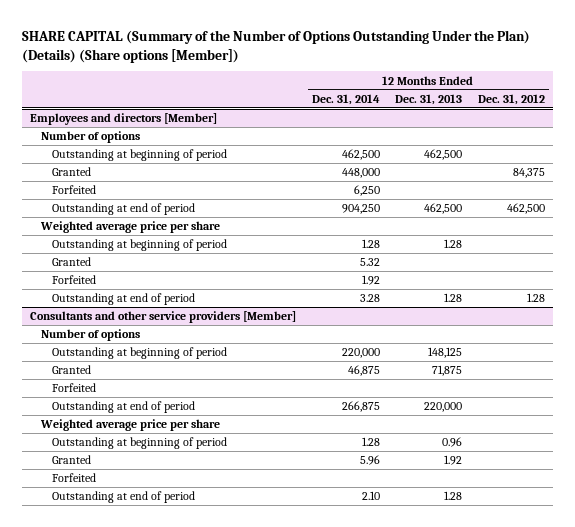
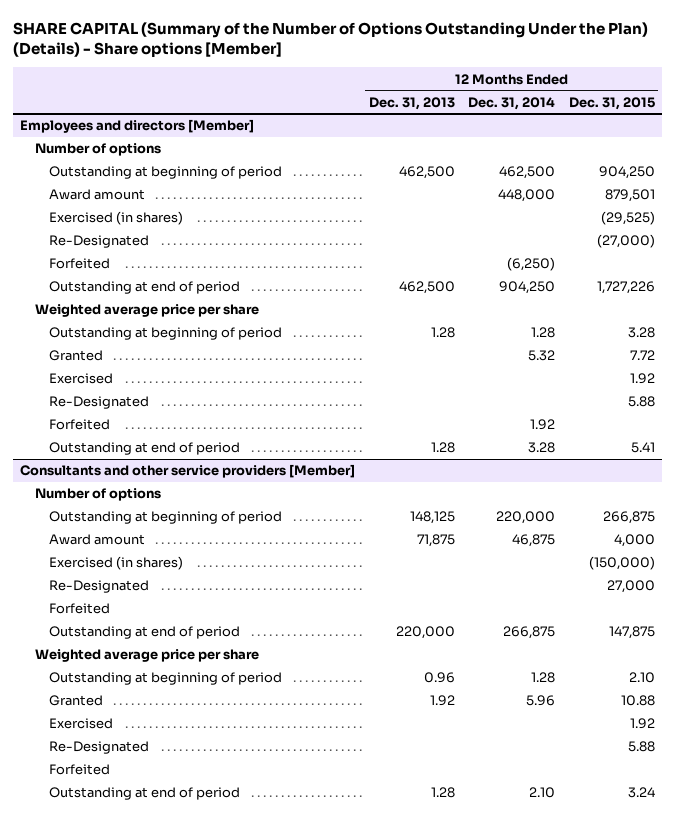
- SHARE CAPITAL (Summary of the Number of Options Outstanding Under the Plan) (Details) (Share options [Member])
+ SHARE CAPITAL (Summary of the Number of Options Outstanding Under the Plan) (Details) - Share options [Member]
- | 12 Months Ended Dec. 31, 2014 | 12 Months Ended Dec. 31, 2013 | 12 Months Ended Dec. 31, 2012
+ | 12 Months Ended Dec. 31, 2013 | 12 Months Ended Dec. 31, 2014 | 12 Months Ended Dec. 31, 2015
@ Employees and directors [Member]
- Granted | 448,000 | | 84,375
- Forfeited | 6,250 | |
+ Award amount | | 448,000 | 879,501
+ Exercised (in shares) | | | (29,525)
+ Re-Designated | | | (27,000)
+ Forfeited | | (6,250) |
+ Exercised | | | 1.92
+ Re-Designated | | | 5.88
@ Consultants and other service providers [Member]
- Granted | 46,875 | 71,875 |
+ Award amount | 71,875 | 46,875 | 4,000
+ Exercised (in shares) | | | (150,000)
+ Re-Designated | | | 27,000
+ Exercised | | | 1.92
+ Re-Designated | | | 5.88

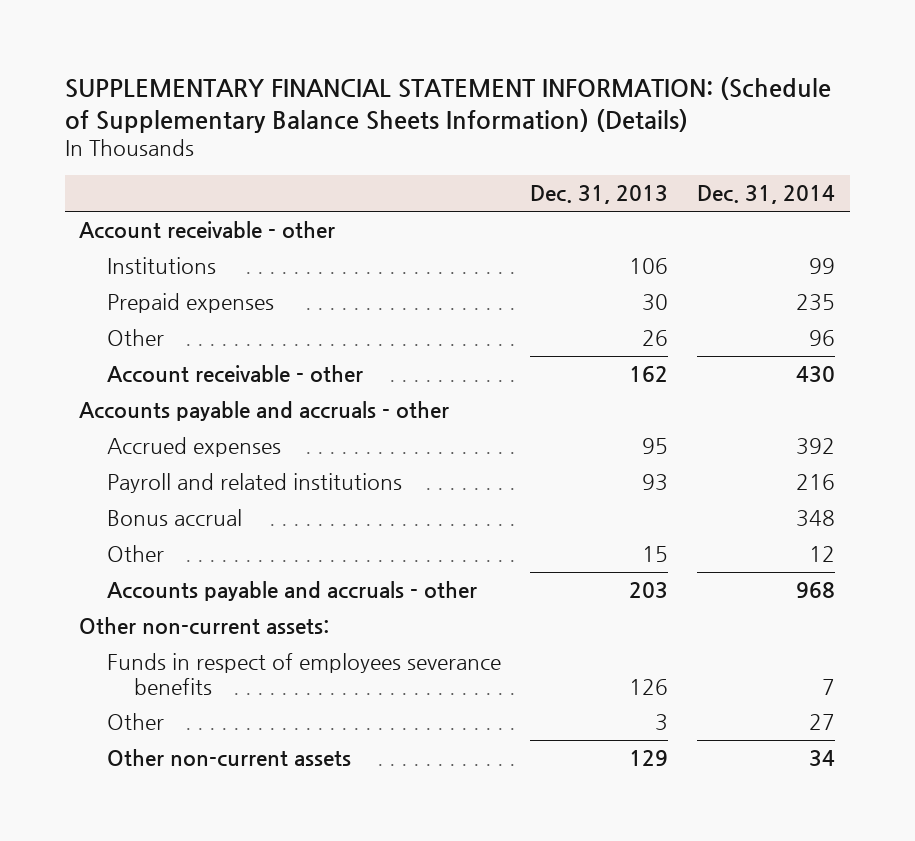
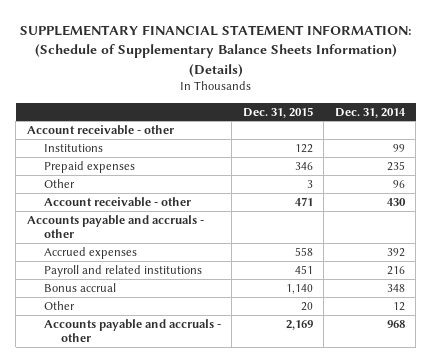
- | Dec. 31, 2013 | Dec. 31, 2014
+ | Dec. 31, 2015 | Dec. 31, 2014
- Other non-current assets:
- Funds in respect of employees severance benefits | 126 | 7
- Other | 3 | 27
- Other non-current assets | 129 | 34

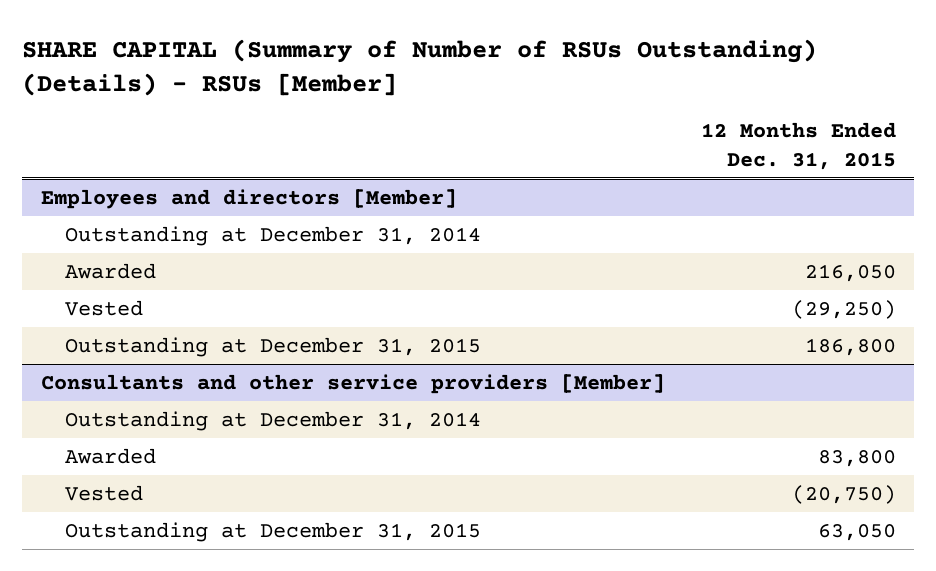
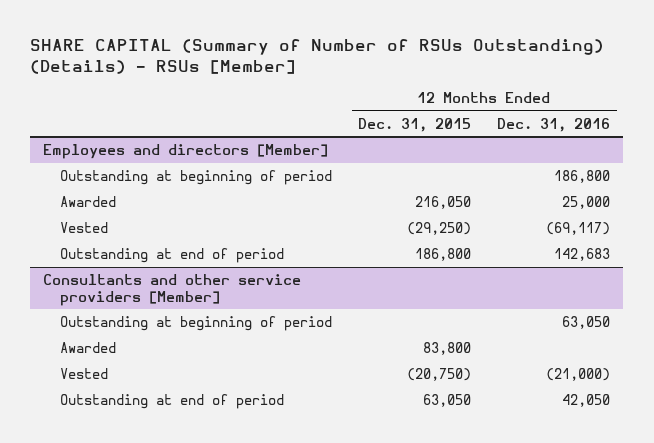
- | 12 Months Ended Dec. 31, 2015
+ | 12 Months Ended Dec. 31, 2015 | 12 Months Ended Dec. 31, 2016
@ Employees and directors [Member]
- Outstanding at December 31, 2014
+ Outstanding at beginning of period | | 186,800
- Outstanding at December 31, 2015 | 186,800
+ Outstanding at end of period | 186,800 | 142,683
@ Consultants and other service providers [Member]
- Outstanding at December 31, 2014
+ Outstanding at beginning of period | | 63,050
- Outstanding at December 31, 2015 | 63,050
+ Outstanding at end of period | 63,050 | 42,050

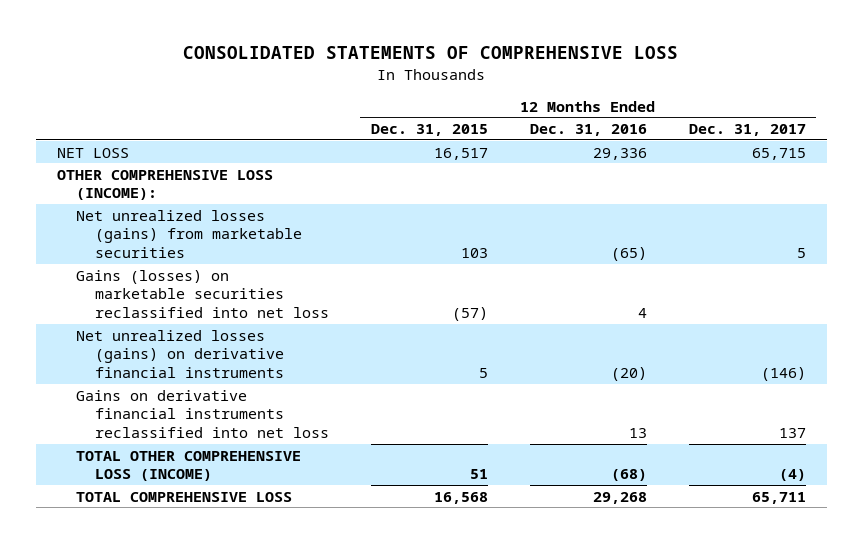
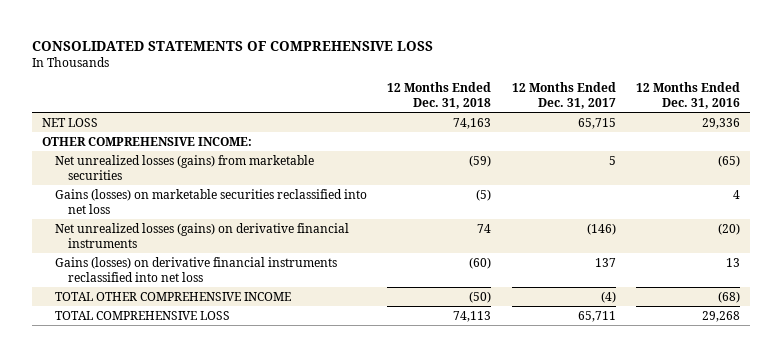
- | 12 Months Ended Dec. 31, 2015 | 12 Months Ended Dec. 31, 2016 | 12 Months Ended Dec. 31, 2017
+ | 12 Months Ended Dec. 31, 2018 | 12 Months Ended Dec. 31, 2017 | 12 Months Ended Dec. 31, 2016
- OTHER COMPREHENSIVE LOSS (INCOME):
+ OTHER COMPREHENSIVE INCOME:
- Gains on derivative financial instruments reclassified into net loss | | 13 | 137
- TOTAL OTHER COMPREHENSIVE LOSS (INCOME) | 51 | (68) | (4)
+ Gains (losses) on derivative financial instruments reclassified into net loss | (60) | 137 | 13
+ TOTAL OTHER COMPREHENSIVE INCOME | (50) | (4) | (68)

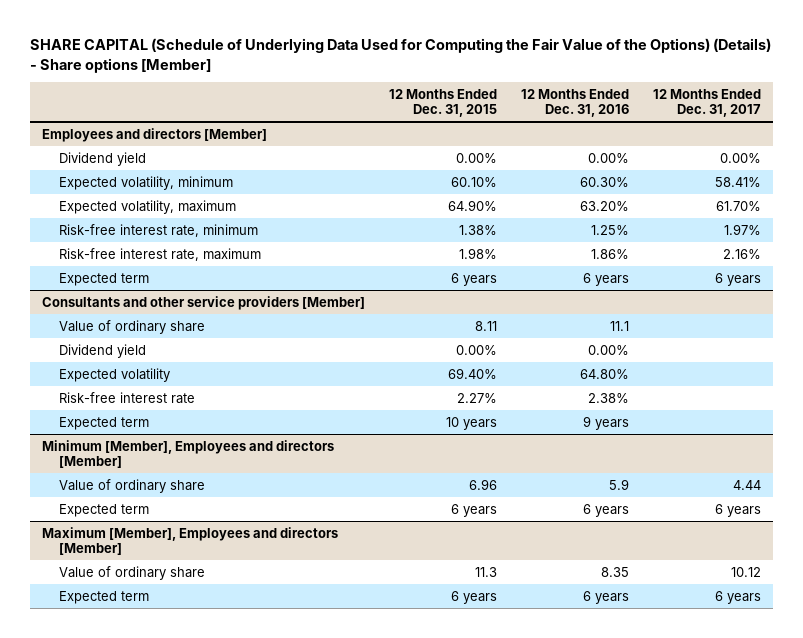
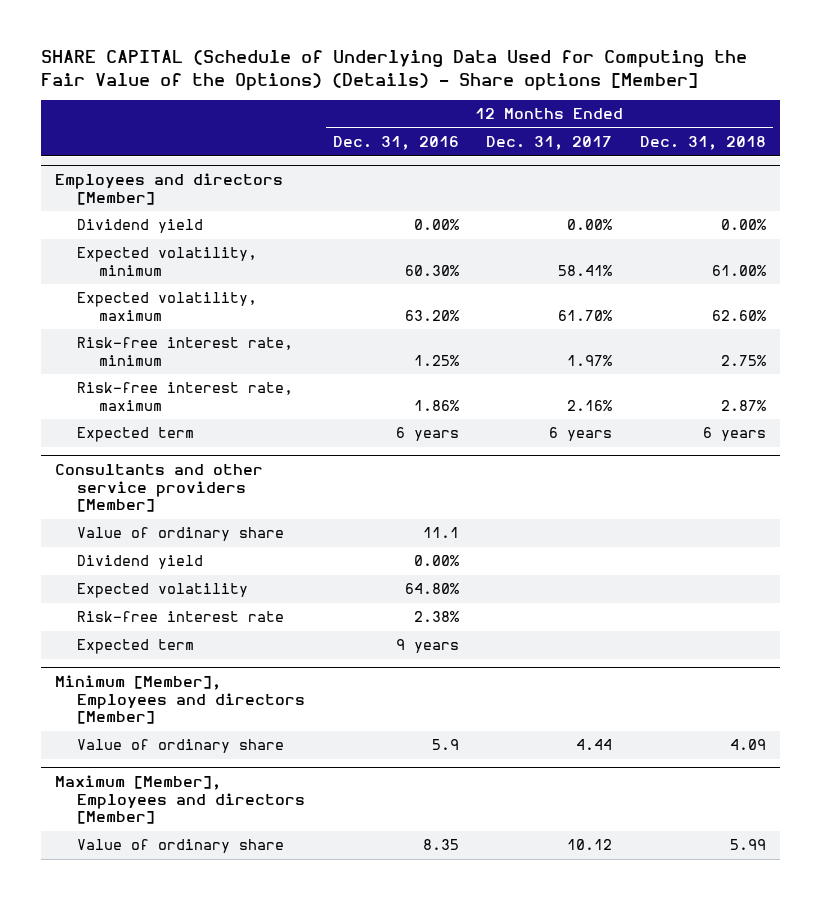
- | 12 Months Ended Dec. 31, 2015 | 12 Months Ended Dec. 31, 2016 | 12 Months Ended Dec. 31, 2017
+ | 12 Months Ended Dec. 31, 2016 | 12 Months Ended Dec. 31, 2017 | 12 Months Ended Dec. 31, 2018
@ Minimum [Member], Employees and directors [Member]
- Expected term | 6 years | 6 years | 6 years
@ Maximum [Member], Employees and directors [Member]
- Expected term | 6 years | 6 years | 6 years

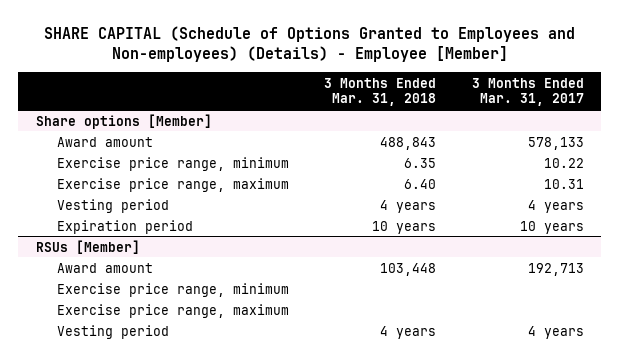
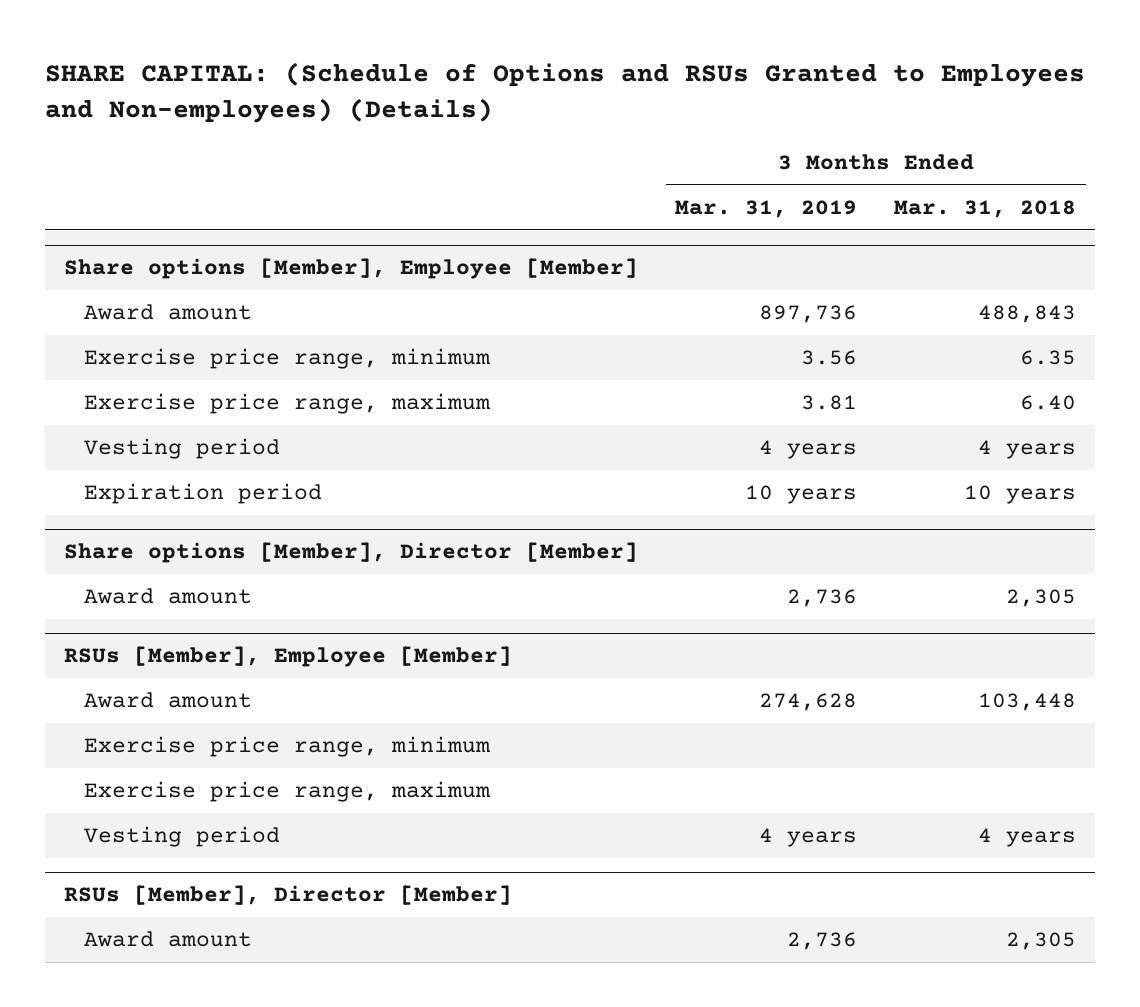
- SHARE CAPITAL (Schedule of Options Granted to Employees and Non-employees) (Details) - Employee [Member]
+ SHARE CAPITAL: (Schedule of Options and RSUs Granted to Employees and Non-employees) (Details)
- | 3 Months Ended Mar. 31, 2018 | 3 Months Ended Mar. 31, 2017
+ | 3 Months Ended Mar. 31, 2019 | 3 Months Ended Mar. 31, 2018
- Share options [Member]
+ Share options [Member], Employee [Member]
- RSUs [Member]
+ Share options [Member], Director [Member]
+ Award amount | 2,736 | 2,305
+ RSUs [Member], Employee [Member]
+ RSUs [Member], Director [Member]
+ Award amount | 2,736 | 2,305

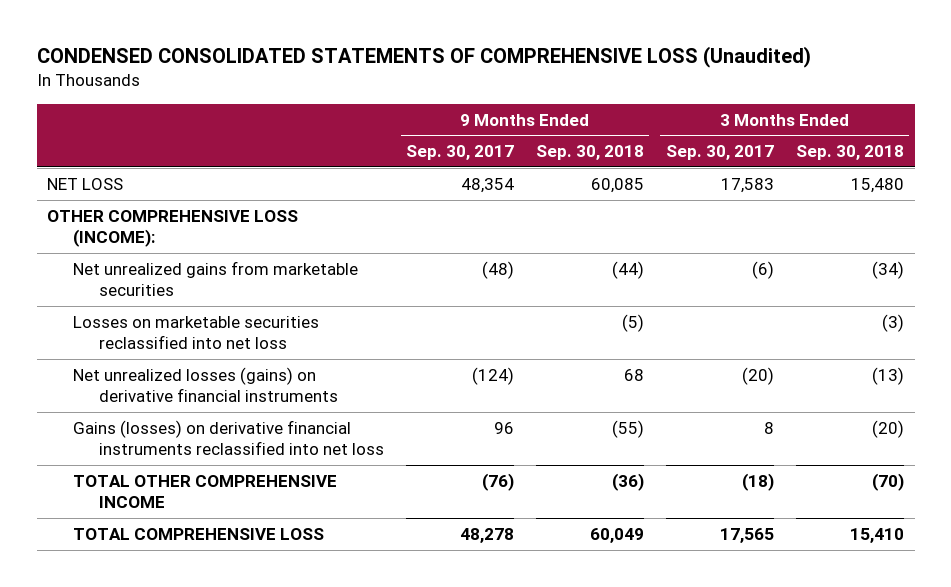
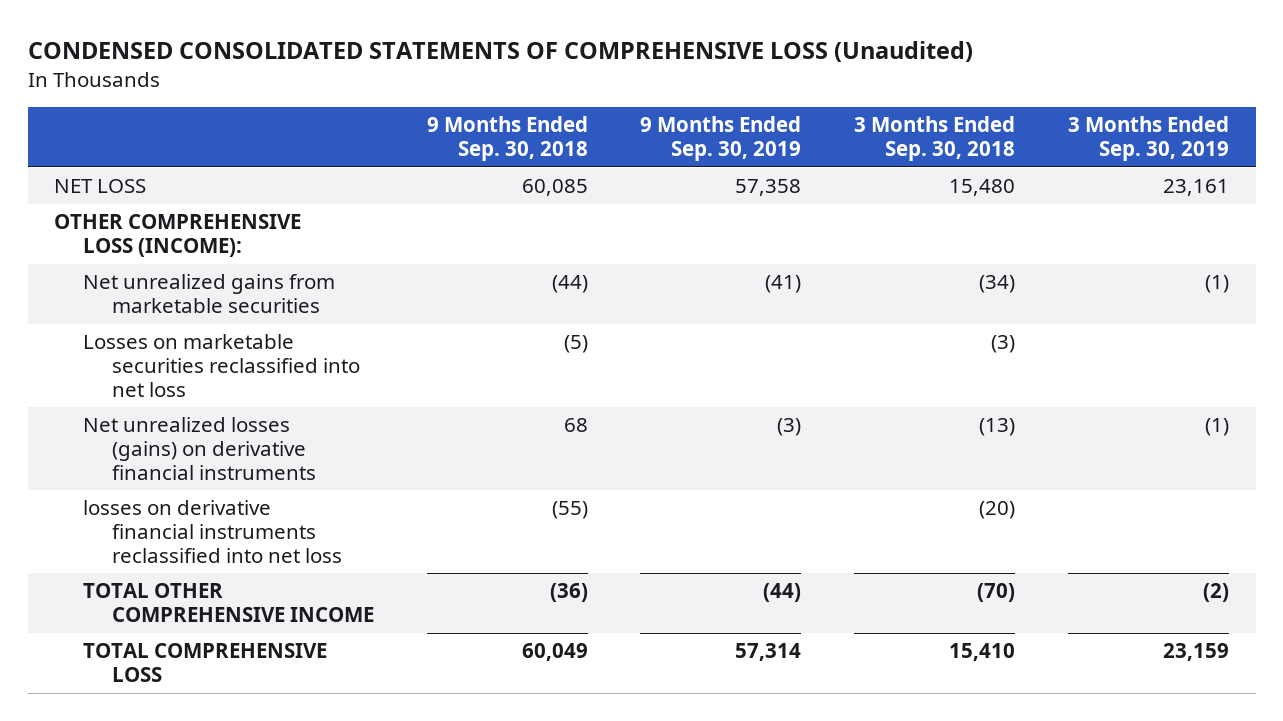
- | 9 Months Ended Sep. 30, 2017 | 9 Months Ended Sep. 30, 2018 | 3 Months Ended Sep. 30, 2017 | 3 Months Ended Sep. 30, 2018
+ | 9 Months Ended Sep. 30, 2018 | 9 Months Ended Sep. 30, 2019 | 3 Months Ended Sep. 30, 2018 | 3 Months Ended Sep. 30, 2019
- Gains (losses) on derivative financial instruments reclassified into net loss | 96 | (55) | 8 | (20)
+ losses on derivative financial instruments reclassified into net loss | (55) | | (20) |

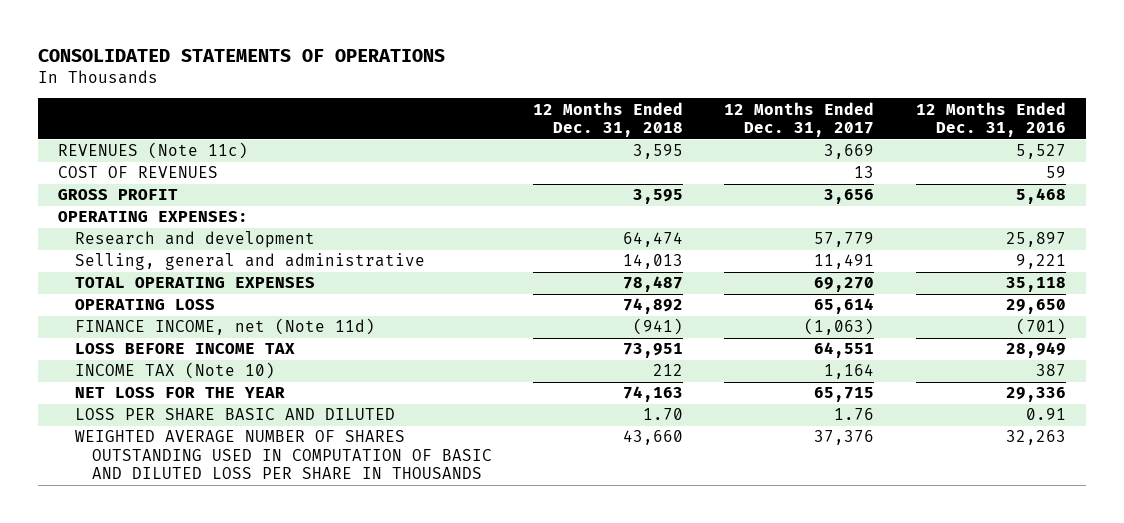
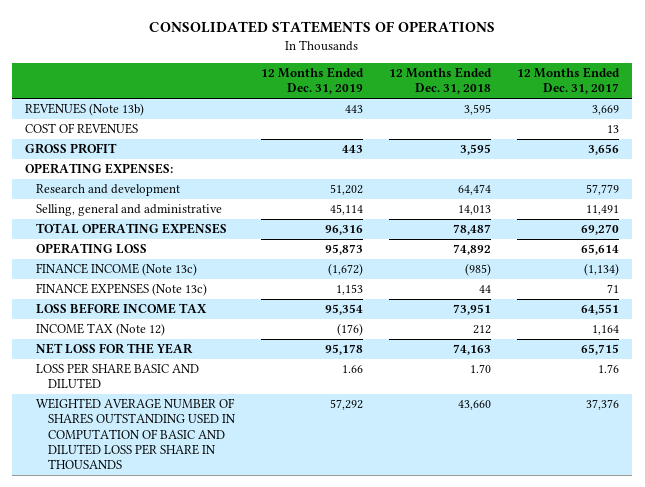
- | 12 Months Ended Dec. 31, 2018 | 12 Months Ended Dec. 31, 2017 | 12 Months Ended Dec. 31, 2016
+ | 12 Months Ended Dec. 31, 2019 | 12 Months Ended Dec. 31, 2018 | 12 Months Ended Dec. 31, 2017
- REVENUES (Note 11c) | 3,595 | 3,669 | 5,527
+ REVENUES (Note 13b) | 443 | 3,595 | 3,669
- FINANCE INCOME, net (Note 11d) | (941) | (1,063) | (701)
+ FINANCE INCOME (Note 13c) | (1,672) | (985) | (1,134)
+ FINANCE EXPENSES (Note 13c) | 1,153 | 44 | 71
- INCOME TAX (Note 10) | 212 | 1,164 | 387
+ INCOME TAX (Note 12) | (176) | 212 | 1,164

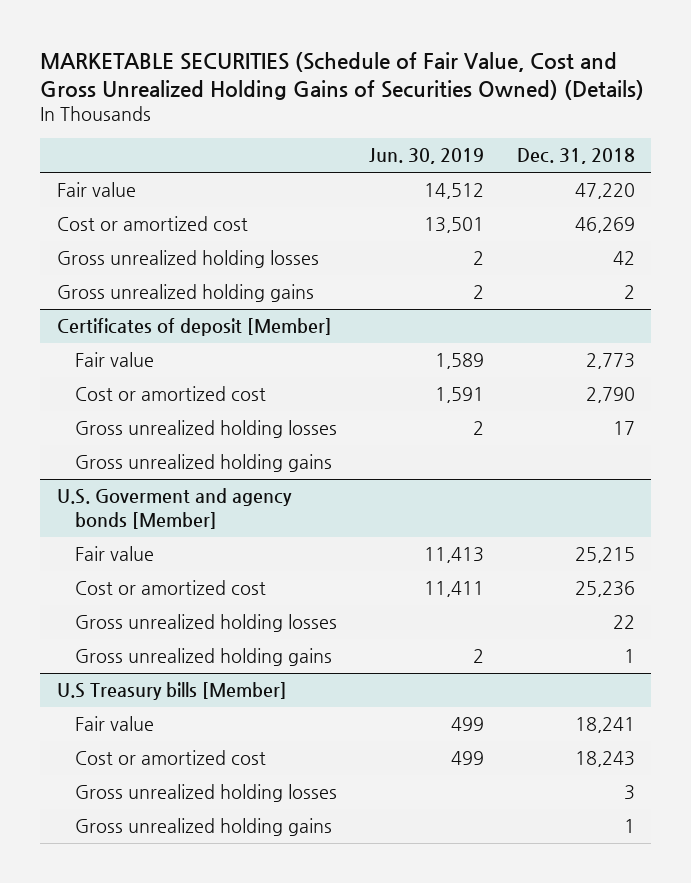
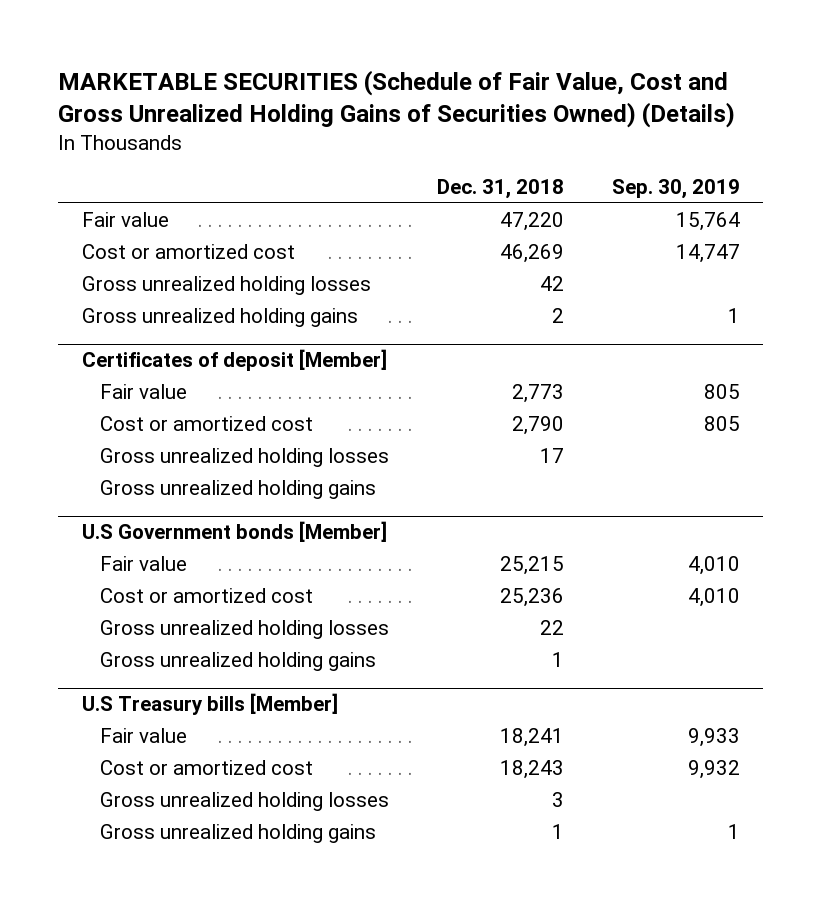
- | Jun. 30, 2019 | Dec. 31, 2018
+ | Dec. 31, 2018 | Sep. 30, 2019
- U.S. Goverment and agency bonds [Member]
+ U.S Government bonds [Member]

